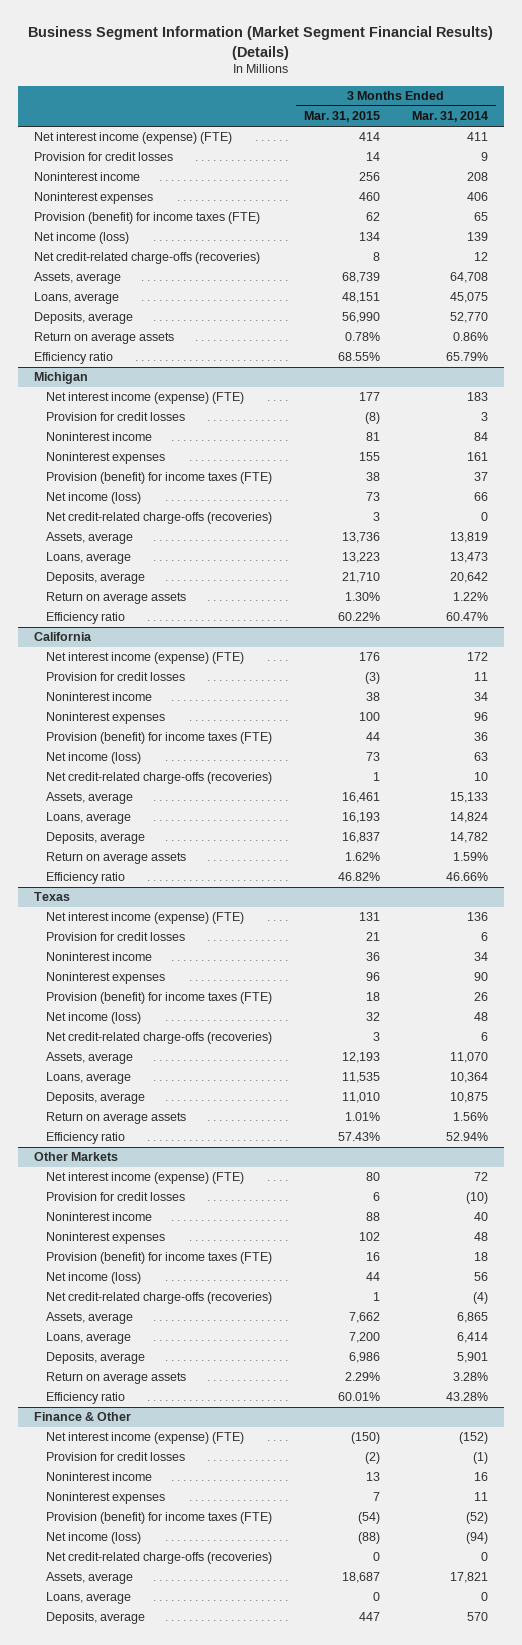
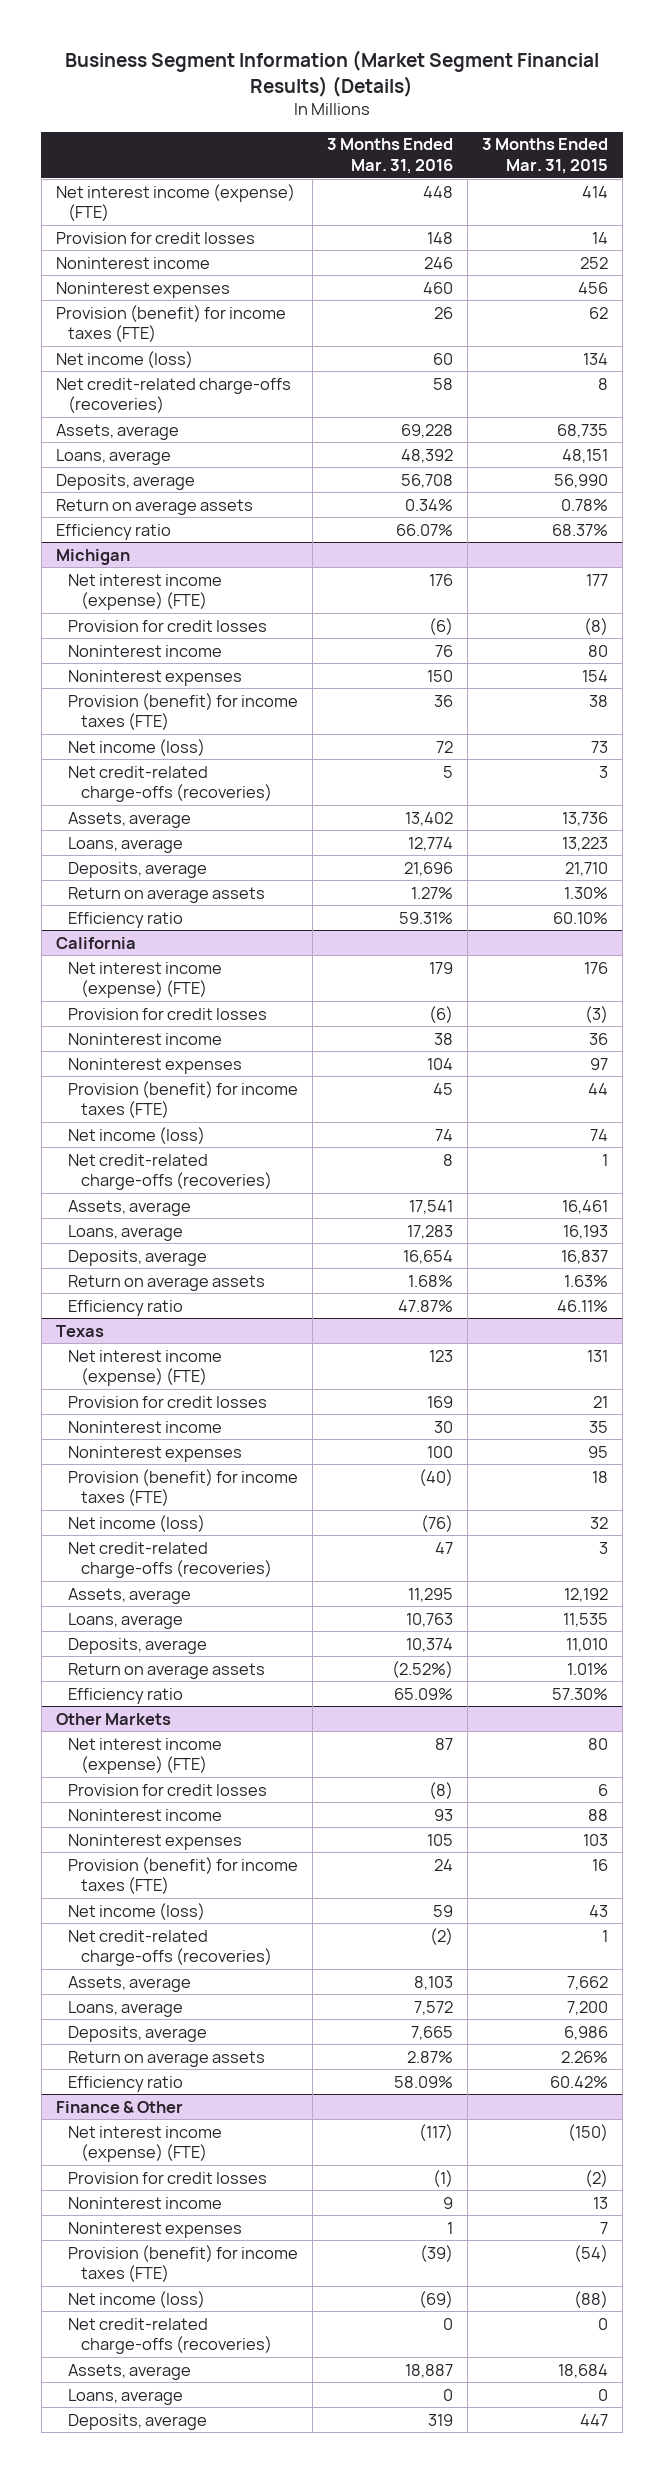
- | 3 Months Ended Mar. 31, 2015 | 3 Months Ended Mar. 31, 2014
+ | 3 Months Ended Mar. 31, 2016 | 3 Months Ended Mar. 31, 2015
- Noninterest income | 256 | 208
- Noninterest expenses | 460 | 406
+ Noninterest income | 246 | 252
+ Noninterest expenses | 460 | 456
- Assets, average | 68,739 | 64,708
+ Assets, average | 69,228 | 68,735
- Efficiency ratio | 68.55% | 65.79%
+ Efficiency ratio | 66.07% | 68.37%
@ Michigan
- Noninterest income | 81 | 84
- Noninterest expenses | 155 | 161
+ Noninterest income | 76 | 80
+ Noninterest expenses | 150 | 154
- Efficiency ratio | 60.22% | 60.47%
+ Efficiency ratio | 59.31% | 60.10%
@ California
- Noninterest income | 38 | 34
- Noninterest expenses | 100 | 96
+ Noninterest income | 38 | 36
+ Noninterest expenses | 104 | 97
- Net income (loss) | 73 | 63
+ Net income (loss) | 74 | 74
- Return on average assets | 1.62% | 1.59%
- Efficiency ratio | 46.82% | 46.66%
+ Return on average assets | 1.68% | 1.63%
+ Efficiency ratio | 47.87% | 46.11%
@ Texas
- Noninterest income | 36 | 34
- Noninterest expenses | 96 | 90
+ Noninterest income | 30 | 35
+ Noninterest expenses | 100 | 95
- Assets, average | 12,193 | 11,070
+ Assets, average | 11,295 | 12,192
- Efficiency ratio | 57.43% | 52.94%
+ Efficiency ratio | 65.09% | 57.30%
@ Other Markets
- Noninterest expenses | 102 | 48
+ Noninterest expenses | 105 | 103
- Net income (loss) | 44 | 56
+ Net income (loss) | 59 | 43
- Return on average assets | 2.29% | 3.28%
- Efficiency ratio | 60.01% | 43.28%
+ Return on average assets | 2.87% | 2.26%
+ Efficiency ratio | 58.09% | 60.42%
@ Finance & Other
- Assets, average | 18,687 | 17,821
+ Assets, average | 18,887 | 18,684

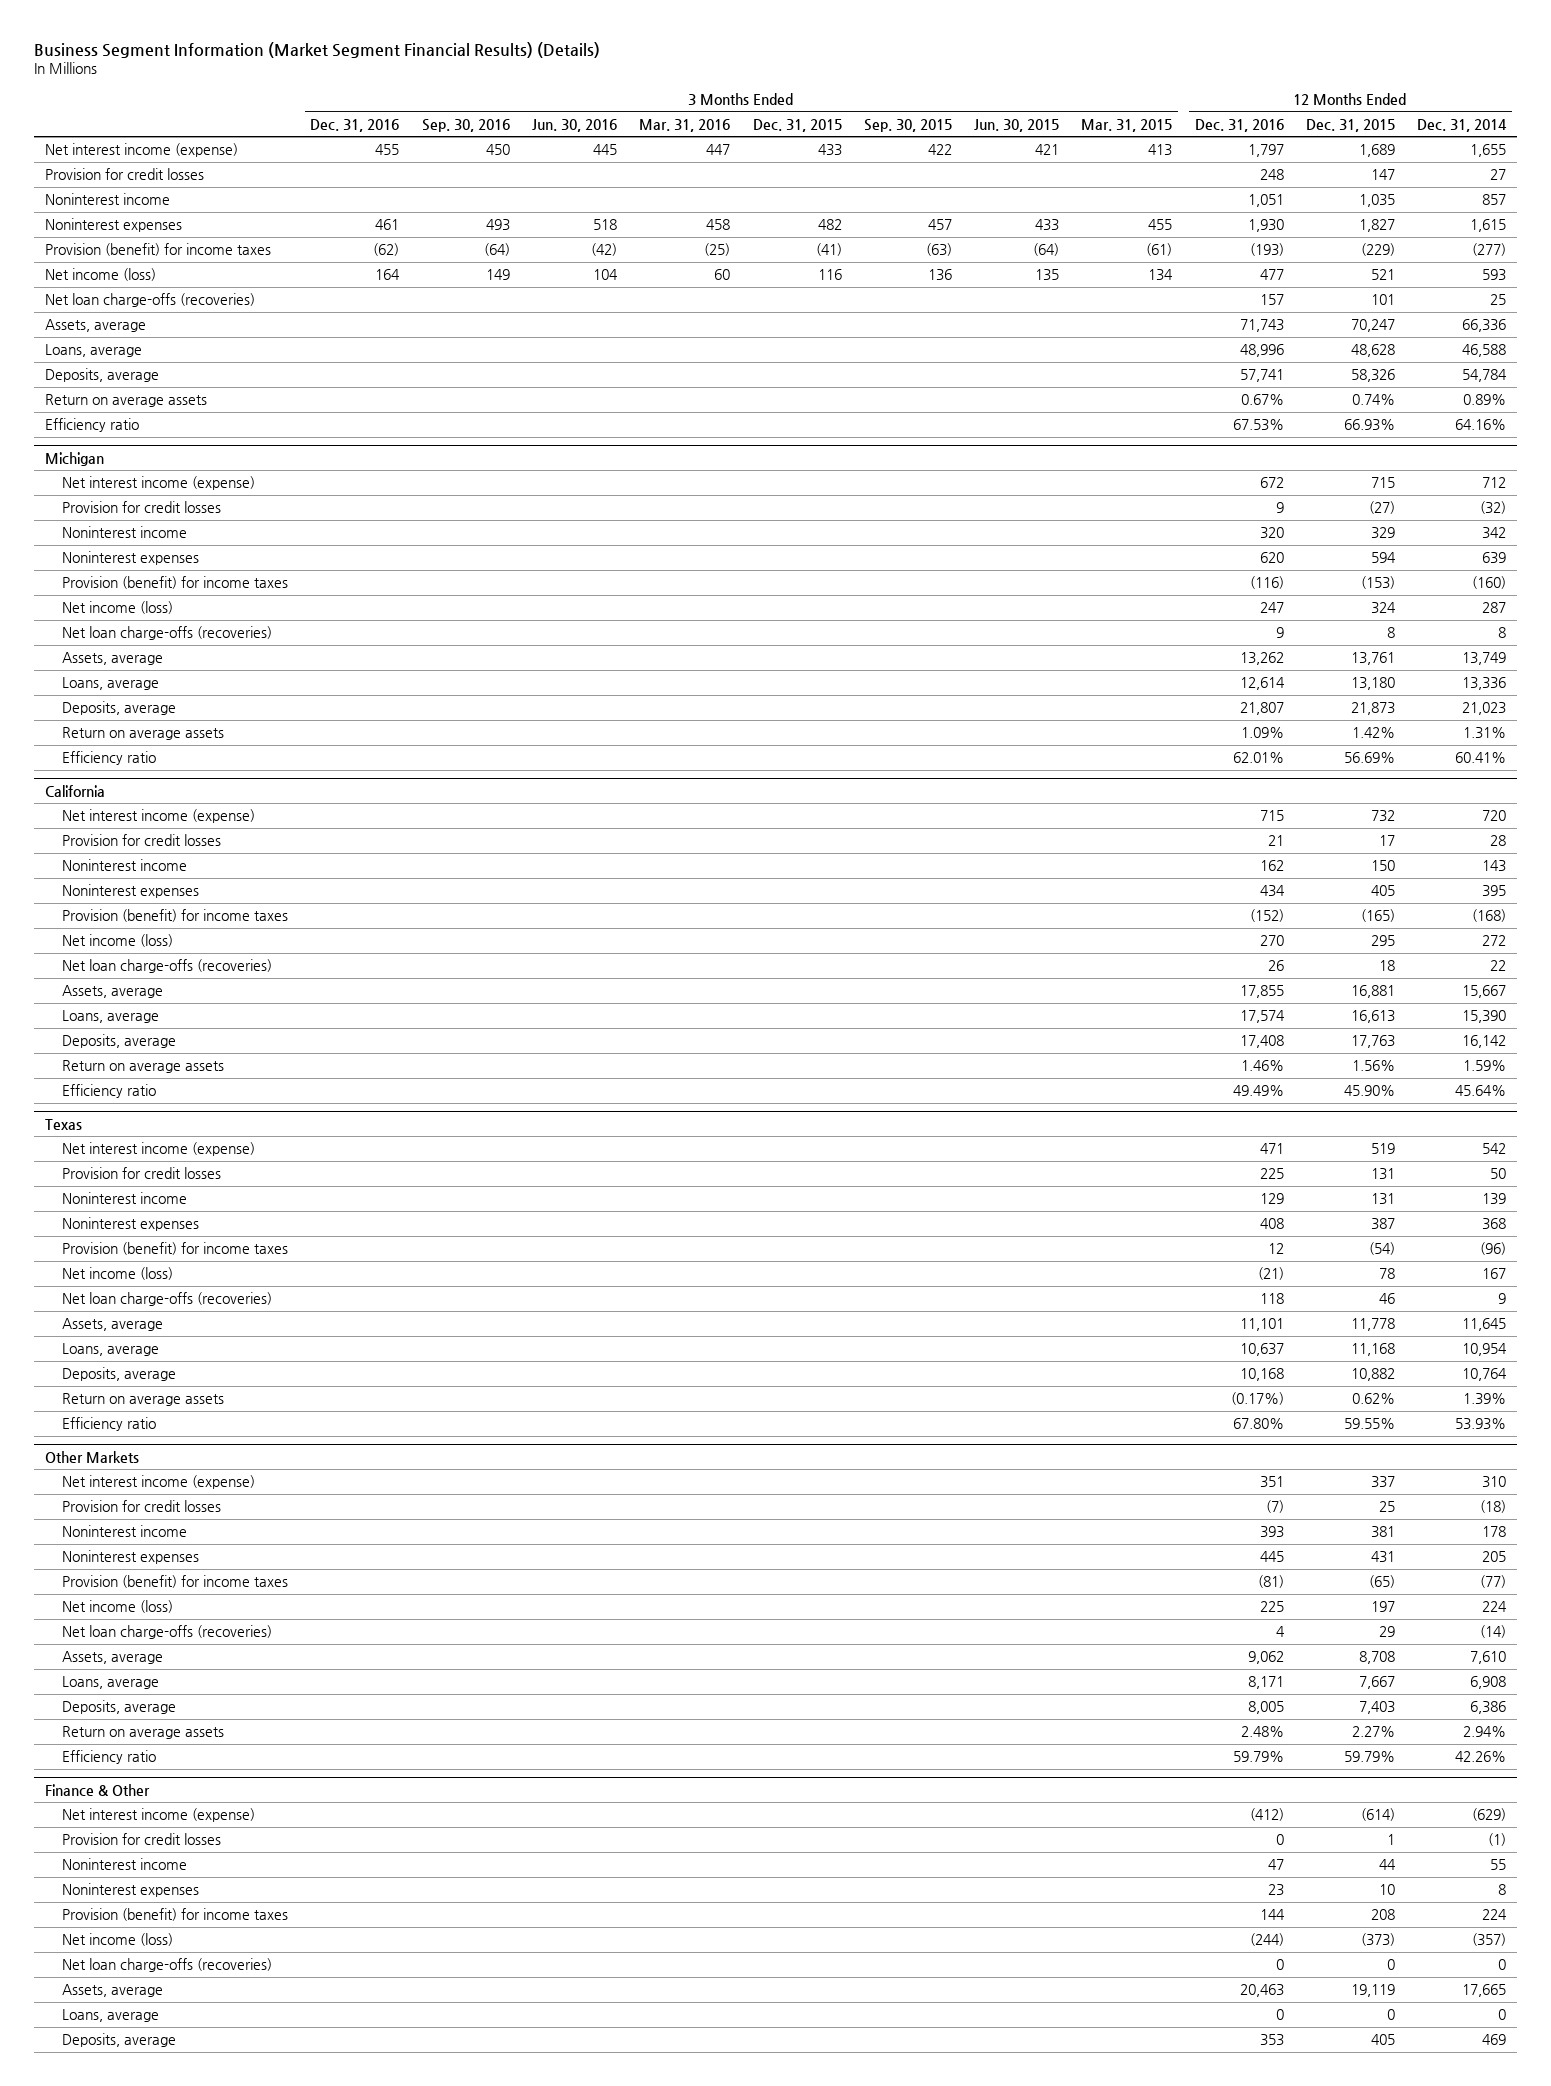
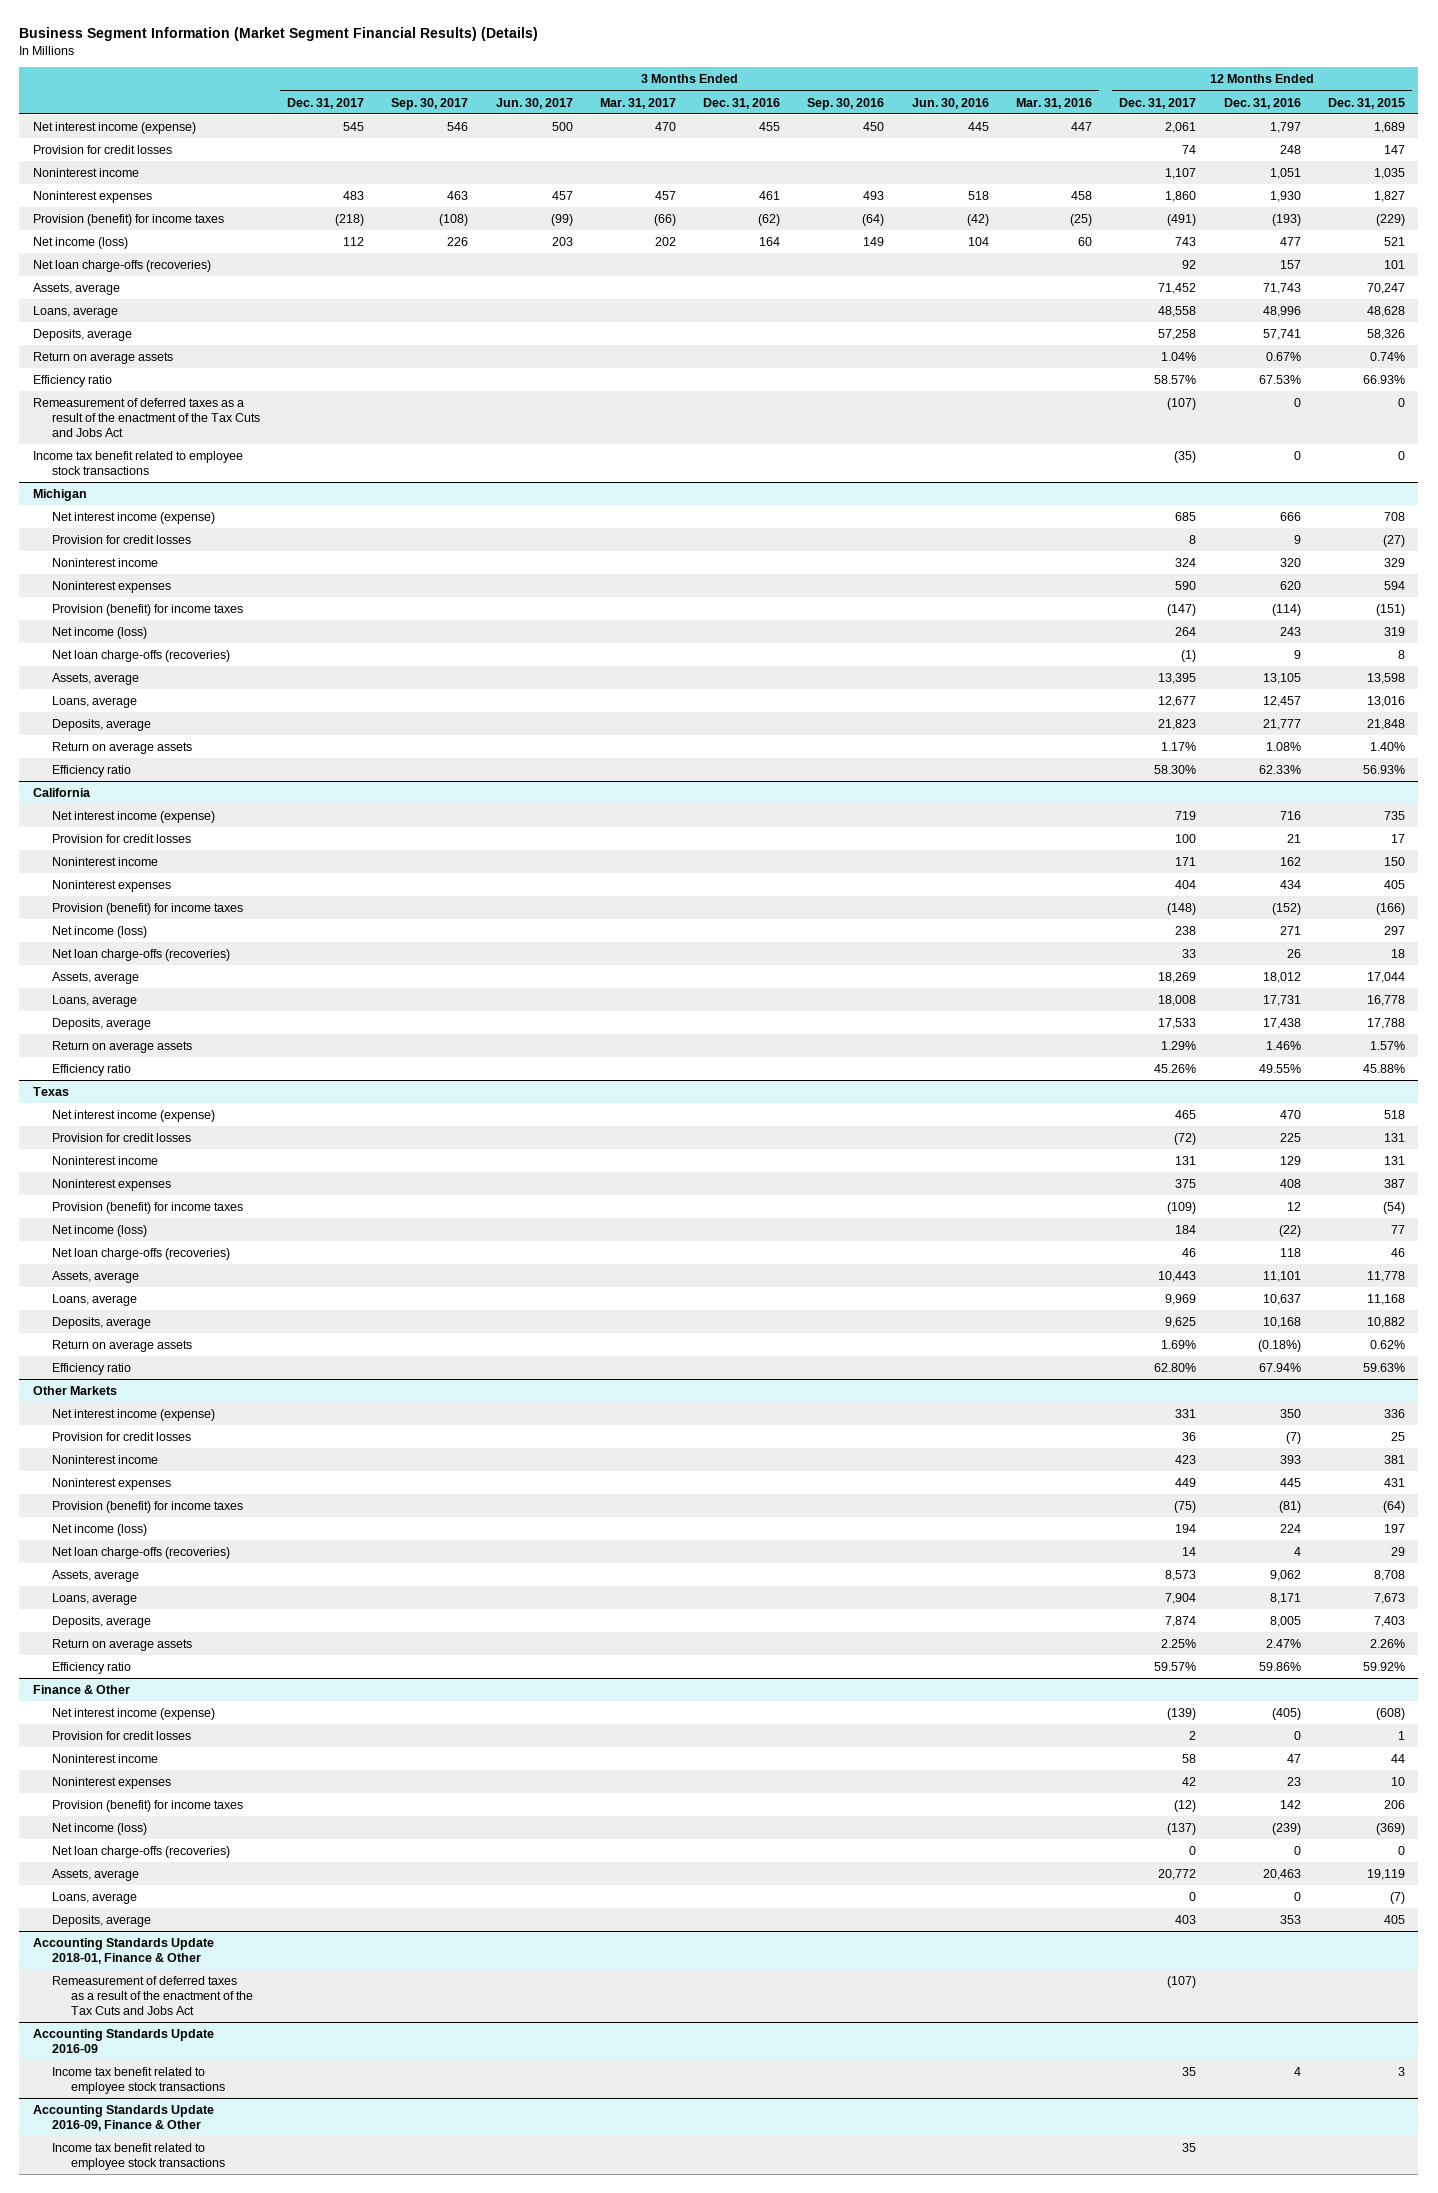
- | 3 Months Ended Dec. 31, 2016 | 3 Months Ended Sep. 30, 2016 | 3 Months Ended Jun. 30, 2016 | 3 Months Ended Mar. 31, 2016 | 3 Months Ended Dec. 31, 2015 | 3 Months Ended Sep. 30, 2015 | 3 Months Ended Jun. 30, 2015 | 3 Months Ended Mar. 31, 2015 | 12 Months Ended Dec. 31, 2016 | 12 Months Ended Dec. 31, 2015 | 12 Months Ended Dec. 31, 2014
+ | 3 Months Ended Dec. 31, 2017 | 3 Months Ended Sep. 30, 2017 | 3 Months Ended Jun. 30, 2017 | 3 Months Ended Mar. 31, 2017 | 3 Months Ended Dec. 31, 2016 | 3 Months Ended Sep. 30, 2016 | 3 Months Ended Jun. 30, 2016 | 3 Months Ended Mar. 31, 2016 | 12 Months Ended Dec. 31, 2017 | 12 Months Ended Dec. 31, 2016 | 12 Months Ended Dec. 31, 2015
+ Remeasurement of deferred taxes as a result of the enactment of the Tax Cuts and Jobs Act | | | | | | | | | (107) | 0 | 0
+ Income tax benefit related to employee stock transactions | | | | | | | | | (35) | 0 | 0
@ Michigan
- Net interest income (expense) | | | | | | | | | 672 | 715 | 712
+ Net interest income (expense) | | | | | | | | | 685 | 666 | 708
- Provision (benefit) for income taxes | | | | | | | | | (116) | (153) | (160)
- Net income (loss) | | | | | | | | | 247 | 324 | 287
+ Provision (benefit) for income taxes | | | | | | | | | (147) | (114) | (151)
+ Net income (loss) | | | | | | | | | 264 | 243 | 319
- Assets, average | | | | | | | | | 13,262 | 13,761 | 13,749
- Loans, average | | | | | | | | | 12,614 | 13,180 | 13,336
- Deposits, average | | | | | | | | | 21,807 | 21,873 | 21,023
- Return on average assets | | | | | | | | | 1.09% | 1.42% | 1.31%
- Efficiency ratio | | | | | | | | | 62.01% | 56.69% | 60.41%
+ Assets, average | | | | | | | | | 13,395 | 13,105 | 13,598
+ Loans, average | | | | | | | | | 12,677 | 12,457 | 13,016
+ Deposits, average | | | | | | | | | 21,823 | 21,777 | 21,848
+ Return on average assets | | | | | | | | | 1.17% | 1.08% | 1.40%
+ Efficiency ratio | | | | | | | | | 58.30% | 62.33% | 56.93%
@ California
- Net interest income (expense) | | | | | | | | | 715 | 732 | 720
+ Net interest income (expense) | | | | | | | | | 719 | 716 | 735
- Provision (benefit) for income taxes | | | | | | | | | (152) | (165) | (168)
- Net income (loss) | | | | | | | | | 270 | 295 | 272
+ Provision (benefit) for income taxes | | | | | | | | | (148) | (152) | (166)
+ Net income (loss) | | | | | | | | | 238 | 271 | 297
- Assets, average | | | | | | | | | 17,855 | 16,881 | 15,667
- Loans, average | | | | | | | | | 17,574 | 16,613 | 15,390
- Deposits, average | | | | | | | | | 17,408 | 17,763 | 16,142
- Return on average assets | | | | | | | | | 1.46% | 1.56% | 1.59%
- Efficiency ratio | | | | | | | | | 49.49% | 45.90% | 45.64%
+ Assets, average | | | | | | | | | 18,269 | 18,012 | 17,044
+ Loans, average | | | | | | | | | 18,008 | 17,731 | 16,778
+ Deposits, average | | | | | | | | | 17,533 | 17,438 | 17,788
+ Return on average assets | | | | | | | | | 1.29% | 1.46% | 1.57%
+ Efficiency ratio | | | | | | | | | 45.26% | 49.55% | 45.88%
@ Texas
- Net interest income (expense) | | | | | | | | | 471 | 519 | 542
+ Net interest income (expense) | | | | | | | | | 465 | 470 | 518
- Net income (loss) | | | | | | | | | (21) | 78 | 167
+ Net income (loss) | | | | | | | | | 184 | (22) | 77
- Return on average assets | | | | | | | | | (0.17%) | 0.62% | 1.39%
- Efficiency ratio | | | | | | | | | 67.80% | 59.55% | 53.93%
+ Return on average assets | | | | | | | | | 1.69% | (0.18%) | 0.62%
+ Efficiency ratio | | | | | | | | | 62.80% | 67.94% | 59.63%
@ Other Markets
- Net interest income (expense) | | | | | | | | | 351 | 337 | 310
+ Net interest income (expense) | | | | | | | | | 331 | 350 | 336
- Provision (benefit) for income taxes | | | | | | | | | (81) | (65) | (77)
- Net income (loss) | | | | | | | | | 225 | 197 | 224
+ Provision (benefit) for income taxes | | | | | | | | | (75) | (81) | (64)
+ Net income (loss) | | | | | | | | | 194 | 224 | 197
- Loans, average | | | | | | | | | 8,171 | 7,667 | 6,908
+ Loans, average | | | | | | | | | 7,904 | 8,171 | 7,673
- Return on average assets | | | | | | | | | 2.48% | 2.27% | 2.94%
- Efficiency ratio | | | | | | | | | 59.79% | 59.79% | 42.26%
+ Return on average assets | | | | | | | | | 2.25% | 2.47% | 2.26%
+ Efficiency ratio | | | | | | | | | 59.57% | 59.86% | 59.92%
@ Finance & Other
- Net interest income (expense) | | | | | | | | | (412) | (614) | (629)
+ Net interest income (expense) | | | | | | | | | (139) | (405) | (608)
- Provision (benefit) for income taxes | | | | | | | | | 144 | 208 | 224
- Net income (loss) | | | | | | | | | (244) | (373) | (357)
+ Provision (benefit) for income taxes | | | | | | | | | (12) | 142 | 206
+ Net income (loss) | | | | | | | | | (137) | (239) | (369)
- Loans, average | | | | | | | | | 0 | 0 | 0
+ Loans, average | | | | | | | | | 0 | 0 | (7)
+ Accounting Standards Update 2018-01, Finance & Other
+ Remeasurement of deferred taxes as a result of the enactment of the Tax Cuts and Jobs Act | | | | | | | | | (107) | |
+ Accounting Standards Update 2016-09
+ Income tax benefit related to employee stock transactions | | | | | | | | | 35 | 4 | 3
+ Accounting Standards Update 2016-09, Finance & Other
+ Income tax benefit related to employee stock transactions | | | | | | | | | 35 | |

